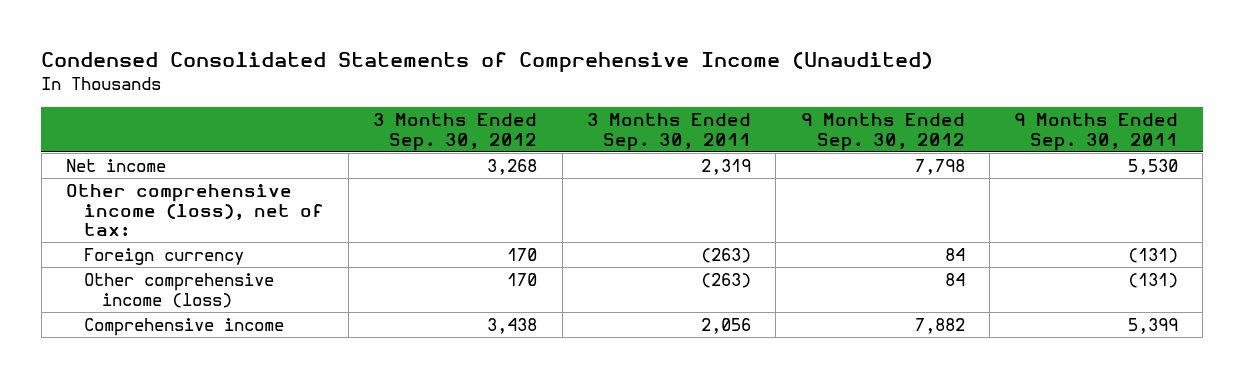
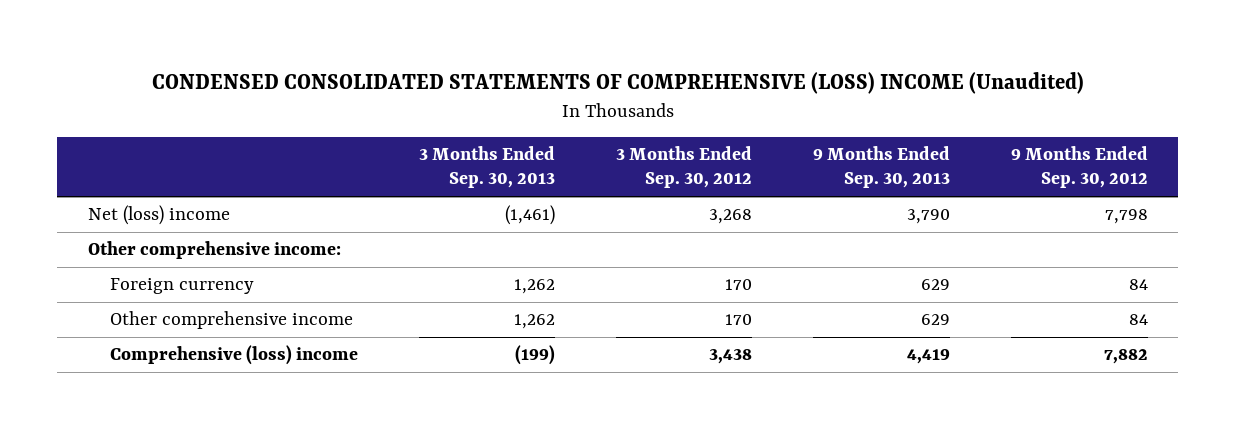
- Condensed Consolidated Statements of Comprehensive Income (Unaudited)
+ CONDENSED CONSOLIDATED STATEMENTS OF COMPREHENSIVE (LOSS) INCOME (Unaudited)
- | 3 Months Ended Sep. 30, 2012 | 3 Months Ended Sep. 30, 2011 | 9 Months Ended Sep. 30, 2012 | 9 Months Ended Sep. 30, 2011
+ | 3 Months Ended Sep. 30, 2013 | 3 Months Ended Sep. 30, 2012 | 9 Months Ended Sep. 30, 2013 | 9 Months Ended Sep. 30, 2012
- Net income | 3,268 | 2,319 | 7,798 | 5,530
- Other comprehensive income (loss), net of tax:
+ Net (loss) income | (1,461) | 3,268 | 3,790 | 7,798
+ Other comprehensive income:
- Other comprehensive income (loss) | 170 | (263) | 84 | (131)
- Comprehensive income | 3,438 | 2,056 | 7,882 | 5,399
+ Other comprehensive income | 1,262 | 170 | 629 | 84
+ Comprehensive (loss) income | (199) | 3,438 | 4,419 | 7,882

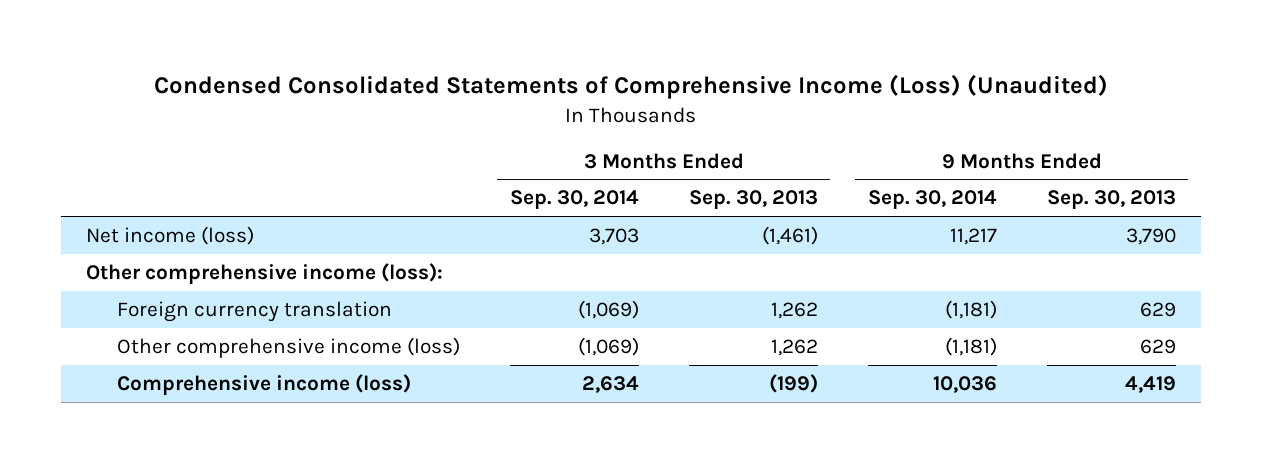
- CONDENSED CONSOLIDATED STATEMENTS OF COMPREHENSIVE (LOSS) INCOME (Unaudited)
+ Condensed Consolidated Statements of Comprehensive Income (Loss) (Unaudited)
- | 3 Months Ended Sep. 30, 2013 | 3 Months Ended Sep. 30, 2012 | 9 Months Ended Sep. 30, 2013 | 9 Months Ended Sep. 30, 2012
+ | 3 Months Ended Sep. 30, 2014 | 3 Months Ended Sep. 30, 2013 | 9 Months Ended Sep. 30, 2014 | 9 Months Ended Sep. 30, 2013
- Net (loss) income | (1,461) | 3,268 | 3,790 | 7,798
- Other comprehensive income:
- Foreign currency | 1,262 | 170 | 629 | 84
- Other comprehensive income | 1,262 | 170 | 629 | 84
- Comprehensive (loss) income | (199) | 3,438 | 4,419 | 7,882
+ Net income (loss) | 3,703 | (1,461) | 11,217 | 3,790
+ Other comprehensive income (loss):
+ Foreign currency translation | (1,069) | 1,262 | (1,181) | 629
+ Other comprehensive income (loss) | (1,069) | 1,262 | (1,181) | 629
+ Comprehensive income (loss) | 2,634 | (199) | 10,036 | 4,419

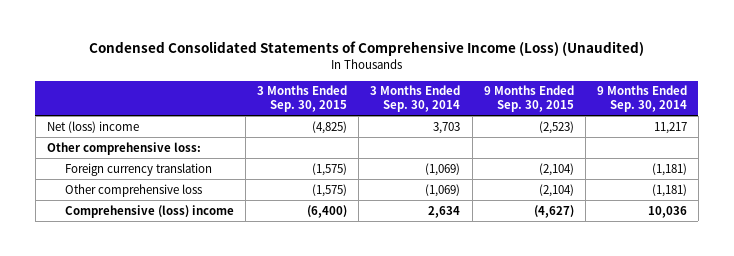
- | 3 Months Ended Sep. 30, 2014 | 3 Months Ended Sep. 30, 2013 | 9 Months Ended Sep. 30, 2014 | 9 Months Ended Sep. 30, 2013
+ | 3 Months Ended Sep. 30, 2015 | 3 Months Ended Sep. 30, 2014 | 9 Months Ended Sep. 30, 2015 | 9 Months Ended Sep. 30, 2014
- Net income (loss) | 3,703 | (1,461) | 11,217 | 3,790
- Other comprehensive income (loss):
+ Net (loss) income | (4,825) | 3,703 | (2,523) | 11,217
+ Other comprehensive loss:
- Other comprehensive income (loss) | (1,069) | 1,262 | (1,181) | 629
- Comprehensive income (loss) | 2,634 | (199) | 10,036 | 4,419
+ Other comprehensive loss | (1,575) | (1,069) | (2,104) | (1,181)
+ Comprehensive (loss) income | (6,400) | 2,634 | (4,627) | 10,036

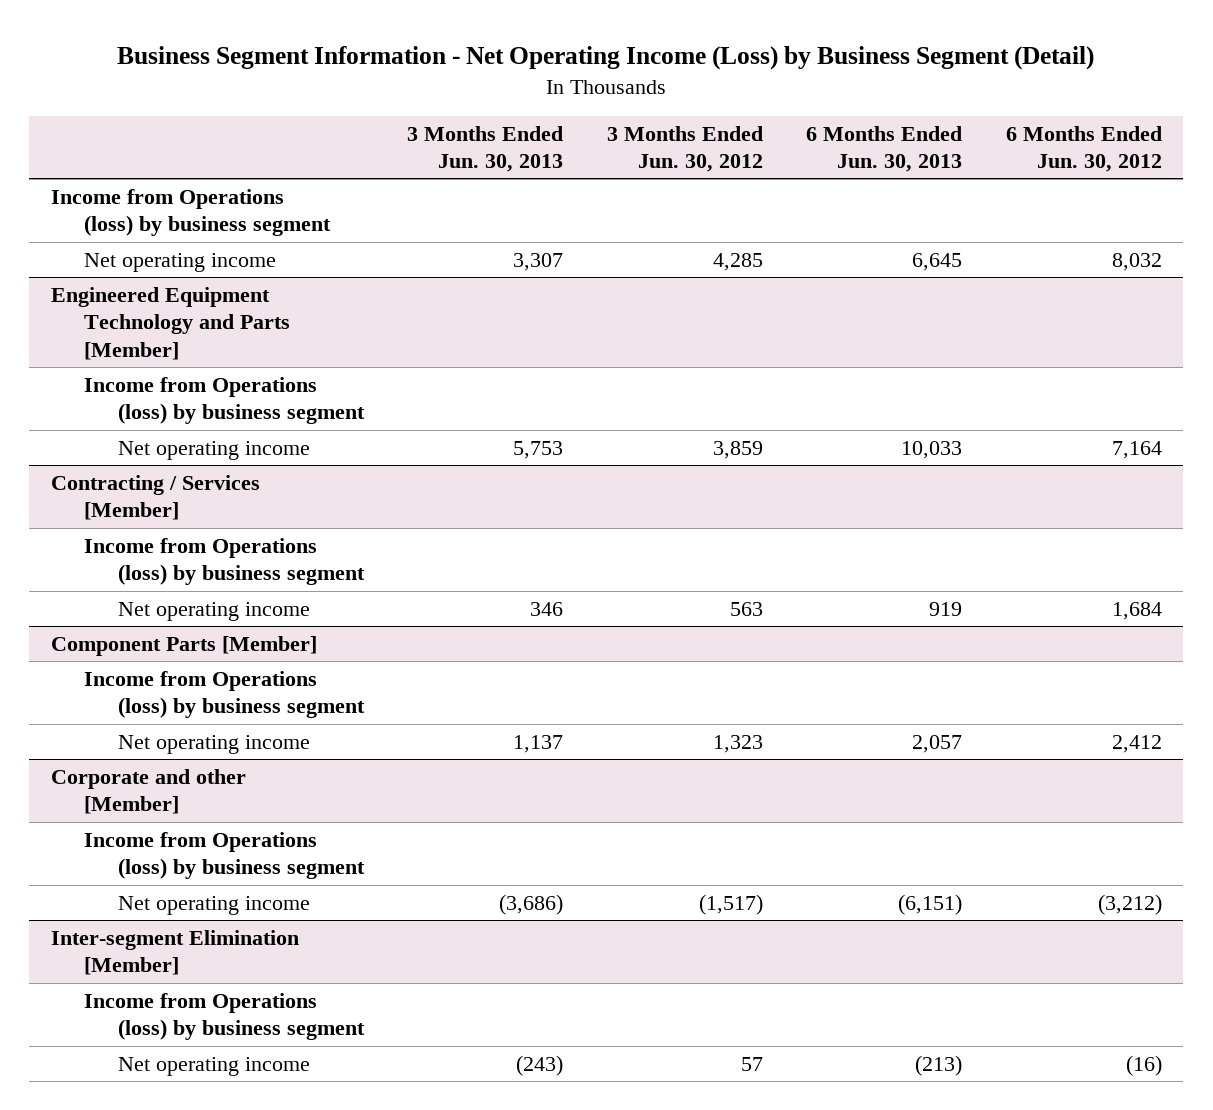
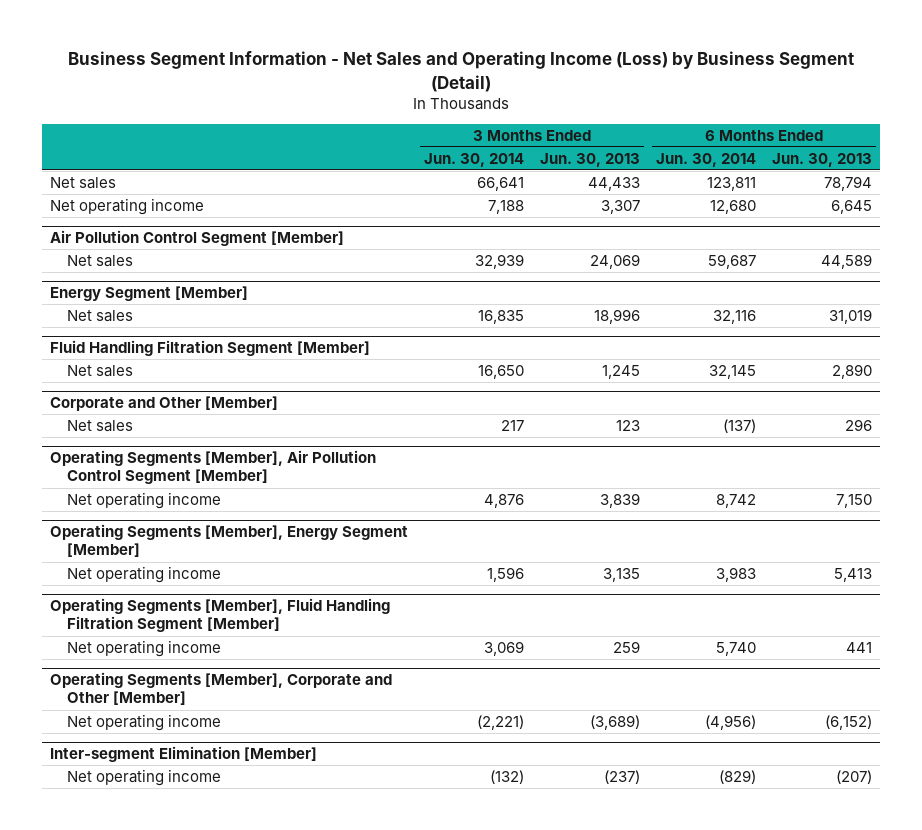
- Business Segment Information - Net Operating Income (Loss) by Business Segment (Detail)
+ Business Segment Information - Net Sales and Operating Income (Loss) by Business Segment (Detail)
- | 3 Months Ended Jun. 30, 2013 | 3 Months Ended Jun. 30, 2012 | 6 Months Ended Jun. 30, 2013 | 6 Months Ended Jun. 30, 2012
+ | 3 Months Ended Jun. 30, 2014 | 3 Months Ended Jun. 30, 2013 | 6 Months Ended Jun. 30, 2014 | 6 Months Ended Jun. 30, 2013
- Income from Operations (loss) by business segment
+ Net sales | 66,641 | 44,433 | 123,811 | 78,794
- Engineered Equipment Technology and Parts [Member]
- Income from Operations (loss) by business segment
- Net operating income | 5,753 | 3,859 | 10,033 | 7,164
- Contracting / Services [Member]
- Income from Operations (loss) by business segment
- Net operating income | 346 | 563 | 919 | 1,684
- Component Parts [Member]
- Income from Operations (loss) by business segment
- Net operating income | 1,137 | 1,323 | 2,057 | 2,412
- Corporate and other [Member]
- Income from Operations (loss) by business segment
- Net operating income | (3,686) | (1,517) | (6,151) | (3,212)
+ Air Pollution Control Segment [Member]
+ Net sales | 32,939 | 24,069 | 59,687 | 44,589
+ Energy Segment [Member]
+ Net sales | 16,835 | 18,996 | 32,116 | 31,019
+ Fluid Handling Filtration Segment [Member]
+ Net sales | 16,650 | 1,245 | 32,145 | 2,890
+ Corporate and Other [Member]
+ Net sales | 217 | 123 | (137) | 296
+ Operating Segments [Member], Air Pollution Control Segment [Member]
+ Net operating income | 4,876 | 3,839 | 8,742 | 7,150
+ Operating Segments [Member], Energy Segment [Member]
+ Net operating income | 1,596 | 3,135 | 3,983 | 5,413
+ Operating Segments [Member], Fluid Handling Filtration Segment [Member]
+ Net operating income | 3,069 | 259 | 5,740 | 441
+ Operating Segments [Member], Corporate and Other [Member]
+ Net operating income | (2,221) | (3,689) | (4,956) | (6,152)
@ Inter-segment Elimination [Member]
- Income from Operations (loss) by business segment
- Net operating income | (243) | 57 | (213) | (16)
+ Net operating income | (132) | (237) | (829) | (207)

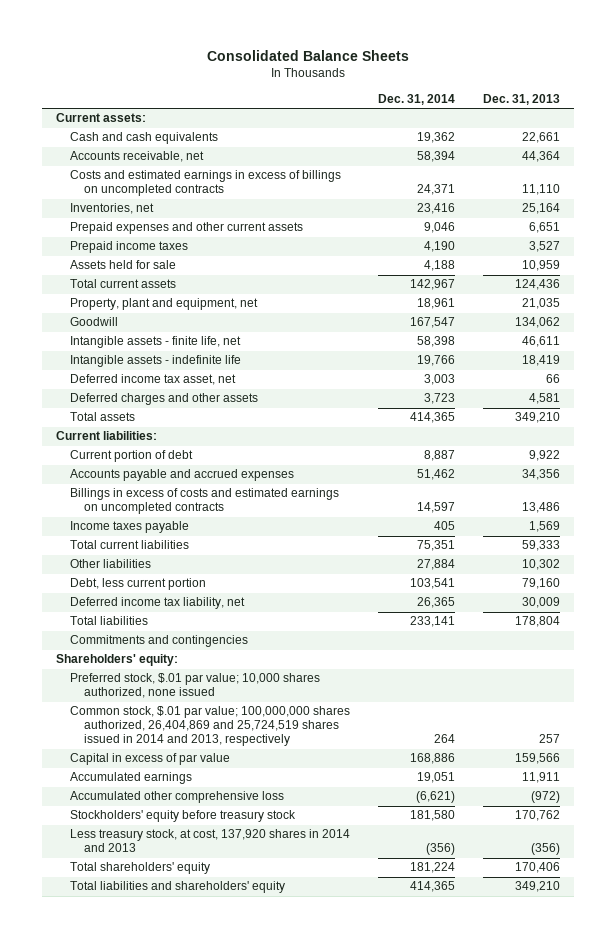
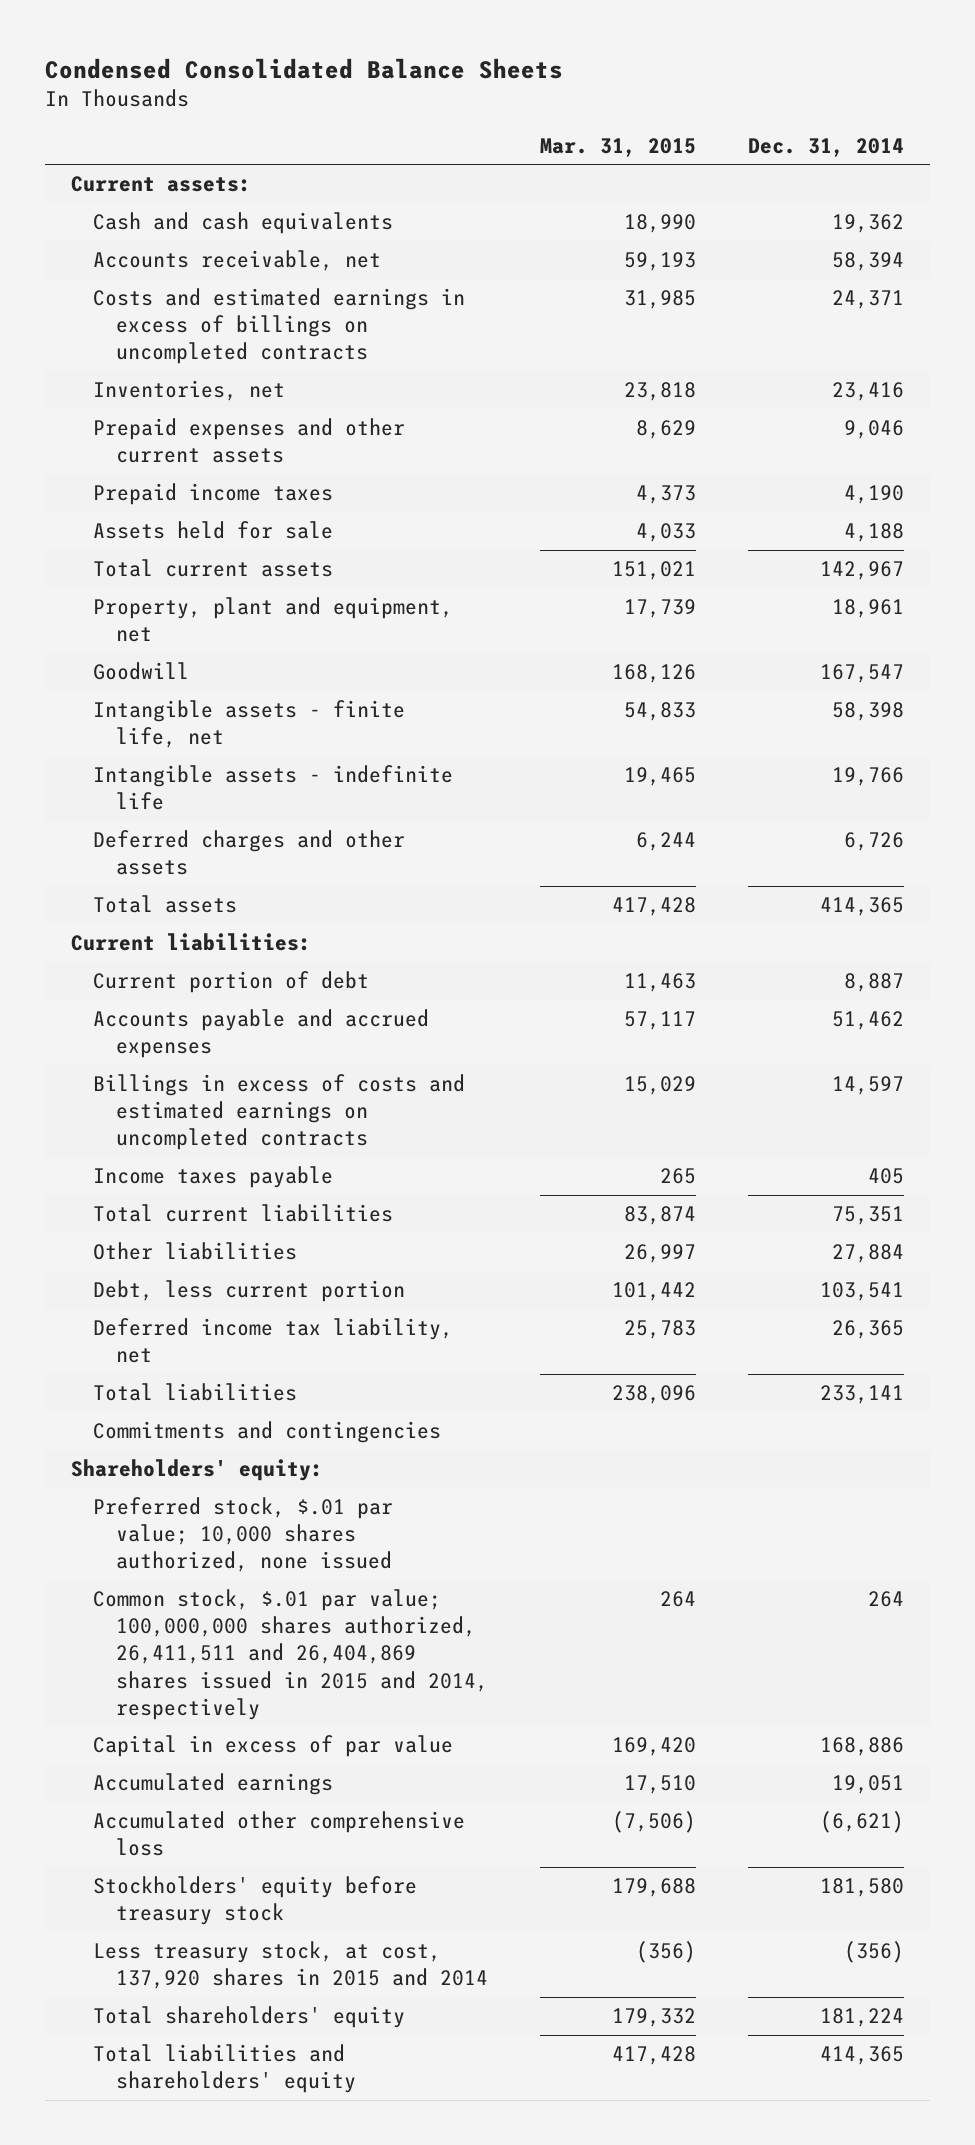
- Consolidated Balance Sheets
+ Condensed Consolidated Balance Sheets
- | Dec. 31, 2014 | Dec. 31, 2013
+ | Mar. 31, 2015 | Dec. 31, 2014
- Deferred income tax asset, net | 3,003 | 66
- Deferred charges and other assets | 3,723 | 4,581
+ Deferred charges and other assets | 6,244 | 6,726
- Common stock, $.01 par value; 100,000,000 shares authorized, 26,404,869 and 25,724,519 shares issued in 2014 and 2013, respectively | 264 | 257
+ Common stock, $.01 par value; 100,000,000 shares authorized, 26,411,511 and 26,404,869 shares issued in 2015 and 2014, respectively | 264 | 264
- Less treasury stock, at cost, 137,920 shares in 2014 and 2013 | (356) | (356)
+ Less treasury stock, at cost, 137,920 shares in 2015 and 2014 | (356) | (356)

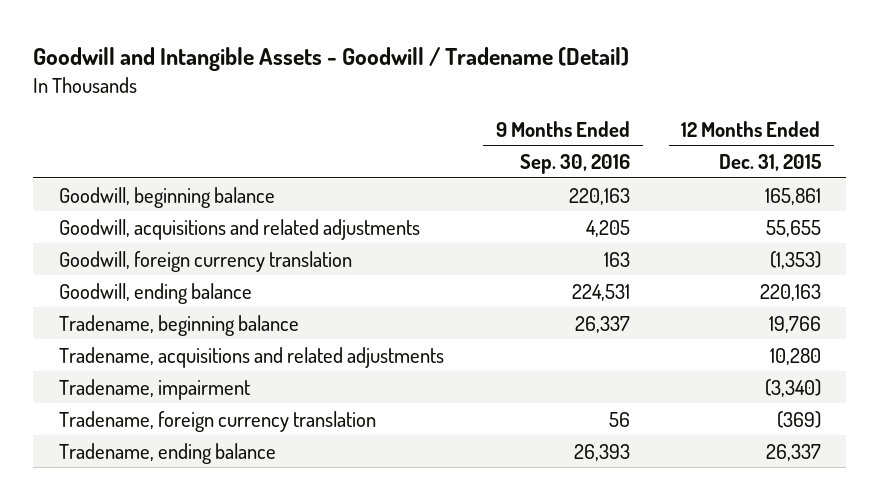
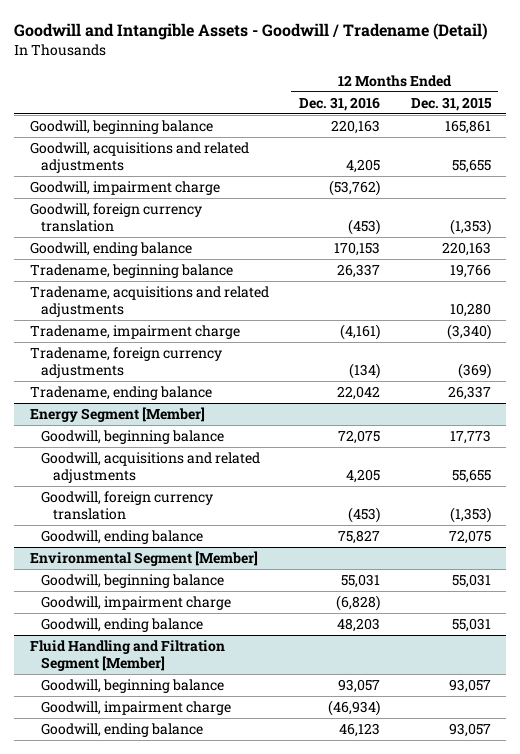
- | 9 Months Ended Sep. 30, 2016 | 12 Months Ended Dec. 31, 2015
+ | 12 Months Ended Dec. 31, 2016 | 12 Months Ended Dec. 31, 2015
+ Goodwill, impairment charge | (53,762) |
- Tradename, impairment | | (3,340)
- Tradename, foreign currency translation | 56 | (369)
+ Tradename, impairment charge | (4,161) | (3,340)
+ Tradename, foreign currency adjustments | (134) | (369)
+ Energy Segment [Member]
+ Goodwill, beginning balance | 72,075 | 17,773
+ Goodwill, acquisitions and related adjustments | 4,205 | 55,655
+ Goodwill, foreign currency translation | (453) | (1,353)
+ Goodwill, ending balance | 75,827 | 72,075
+ Environmental Segment [Member]
+ Goodwill, beginning balance | 55,031 | 55,031
+ Goodwill, impairment charge | (6,828) |
+ Goodwill, ending balance | 48,203 | 55,031
+ Fluid Handling and Filtration Segment [Member]
+ Goodwill, beginning balance | 93,057 | 93,057
+ Goodwill, impairment charge | (46,934) |
+ Goodwill, ending balance | 46,123 | 93,057

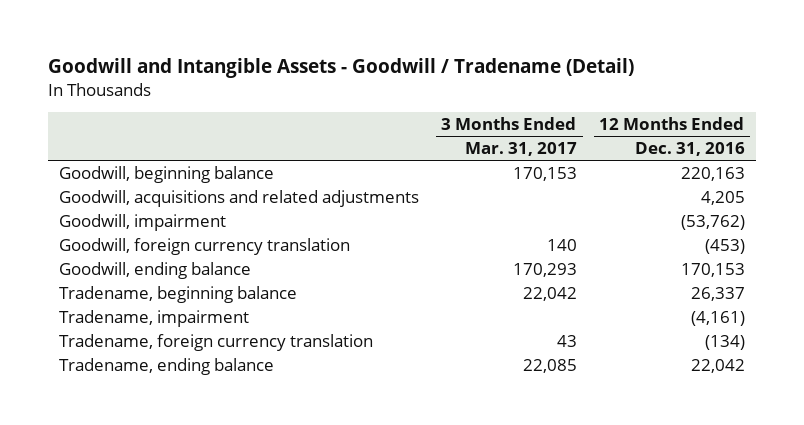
- | 12 Months Ended Dec. 31, 2016 | 12 Months Ended Dec. 31, 2015
+ | 3 Months Ended Mar. 31, 2017 | 12 Months Ended Dec. 31, 2016
- Goodwill, impairment charge | (53,762) |
+ Goodwill, impairment | | (53,762)
- Tradename, acquisitions and related adjustments | | 10,280
- Tradename, impairment charge | (4,161) | (3,340)
- Tradename, foreign currency adjustments | (134) | (369)
+ Tradename, impairment | | (4,161)
+ Tradename, foreign currency translation | 43 | (134)
- Energy Segment [Member]
- Goodwill, beginning balance | 72,075 | 17,773
- Goodwill, acquisitions and related adjustments | 4,205 | 55,655
- Goodwill, foreign currency translation | (453) | (1,353)
- Goodwill, ending balance | 75,827 | 72,075
- Environmental Segment [Member]
- Goodwill, beginning balance | 55,031 | 55,031
- Goodwill, impairment charge | (6,828) |
- Goodwill, ending balance | 48,203 | 55,031
- Fluid Handling and Filtration Segment [Member]
- Goodwill, beginning balance | 93,057 | 93,057
- Goodwill, impairment charge | (46,934) |
- Goodwill, ending balance | 46,123 | 93,057

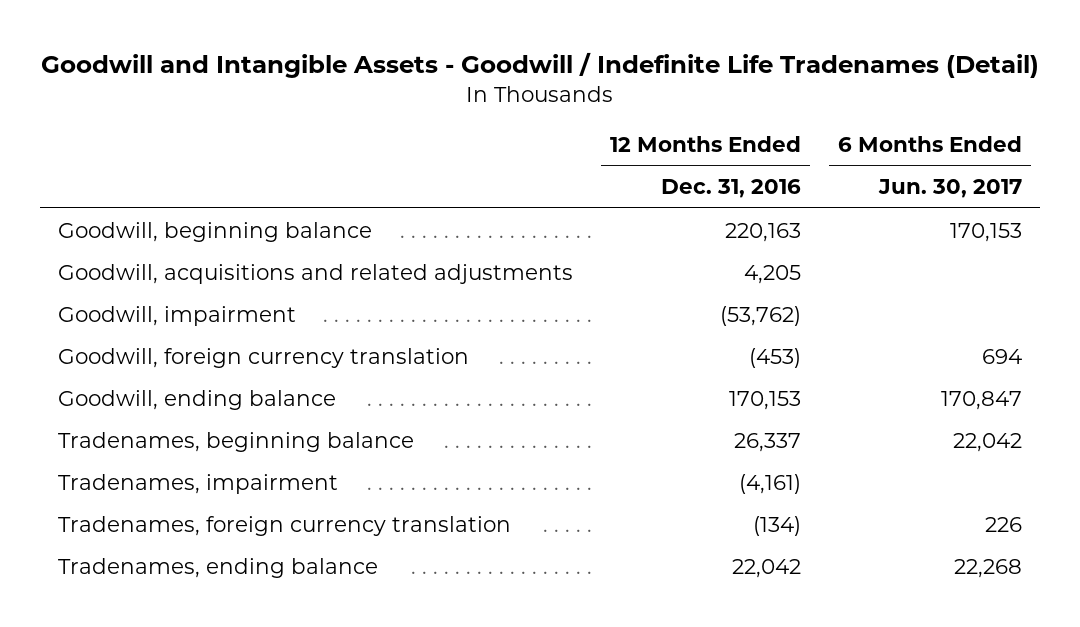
- Goodwill and Intangible Assets - Goodwill / Tradename (Detail)
+ Goodwill and Intangible Assets - Goodwill / Indefinite Life Tradenames (Detail)
- | 3 Months Ended Mar. 31, 2017 | 12 Months Ended Dec. 31, 2016
+ | 12 Months Ended Dec. 31, 2016 | 6 Months Ended Jun. 30, 2017
- Tradename, beginning balance | 22,042 | 26,337
- Tradename, impairment | | (4,161)
- Tradename, foreign currency translation | 43 | (134)
- Tradename, ending balance | 22,085 | 22,042
+ Tradenames, beginning balance | 26,337 | 22,042
+ Tradenames, impairment | (4,161) |
+ Tradenames, foreign currency translation | (134) | 226
+ Tradenames, ending balance | 22,042 | 22,268

